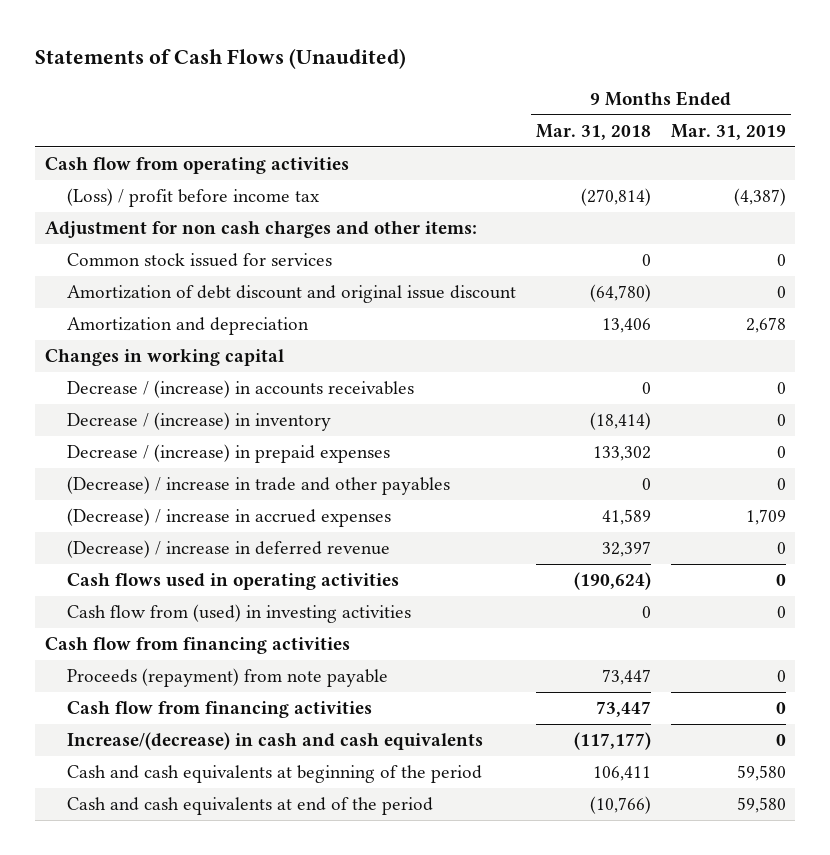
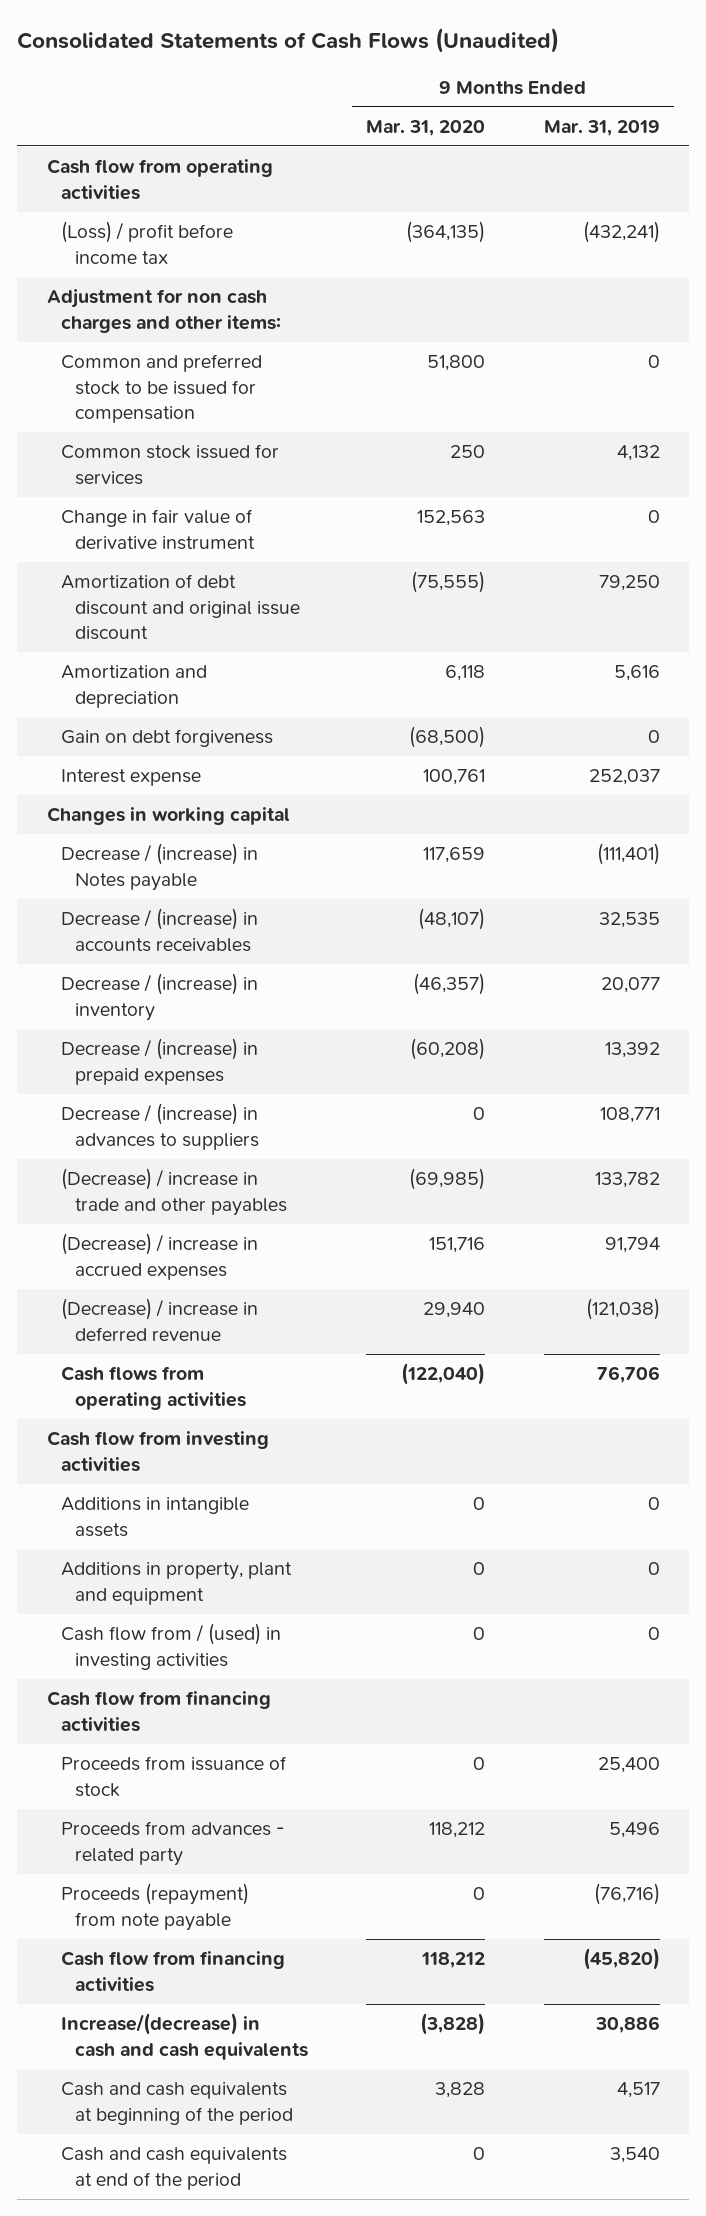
- Statements of Cash Flows (Unaudited)
+ Consolidated Statements of Cash Flows (Unaudited)
- | 9 Months Ended Mar. 31, 2018 | 9 Months Ended Mar. 31, 2019
+ | 9 Months Ended Mar. 31, 2020 | 9 Months Ended Mar. 31, 2019
- (Loss) / profit before income tax | (270,814) | (4,387)
+ (Loss) / profit before income tax | (364,135) | (432,241)
- Common stock issued for services | 0 | 0
- Amortization of debt discount and original issue discount | (64,780) | 0
- Amortization and depreciation | 13,406 | 2,678
+ Common and preferred stock to be issued for compensation | 51,800 | 0
+ Common stock issued for services | 250 | 4,132
+ Change in fair value of derivative instrument | 152,563 | 0
+ Amortization of debt discount and original issue discount | (75,555) | 79,250
+ Amortization and depreciation | 6,118 | 5,616
+ Gain on debt forgiveness | (68,500) | 0
+ Interest expense | 100,761 | 252,037
- Decrease / (increase) in accounts receivables | 0 | 0
- Decrease / (increase) in inventory | (18,414) | 0
- Decrease / (increase) in prepaid expenses | 133,302 | 0
- (Decrease) / increase in trade and other payables | 0 | 0
- (Decrease) / increase in accrued expenses | 41,589 | 1,709
- (Decrease) / increase in deferred revenue | 32,397 | 0
- Cash flows used in operating activities | (190,624) | 0
- Cash flow from (used) in investing activities | 0 | 0
+ Decrease / (increase) in Notes payable | 117,659 | (111,401)
+ Decrease / (increase) in accounts receivables | (48,107) | 32,535
+ Decrease / (increase) in inventory | (46,357) | 20,077
+ Decrease / (increase) in prepaid expenses | (60,208) | 13,392
+ Decrease / (increase) in advances to suppliers | 0 | 108,771
+ (Decrease) / increase in trade and other payables | (69,985) | 133,782
+ (Decrease) / increase in accrued expenses | 151,716 | 91,794
+ (Decrease) / increase in deferred revenue | 29,940 | (121,038)
+ Cash flows from operating activities | (122,040) | 76,706
+ Cash flow from investing activities
+ Additions in intangible assets | 0 | 0
+ Additions in property, plant and equipment | 0 | 0
+ Cash flow from / (used) in investing activities | 0 | 0
- Proceeds (repayment) from note payable | 73,447 | 0
- Cash flow from financing activities | 73,447 | 0
- Increase/(decrease) in cash and cash equivalents | (117,177) | 0
- Cash and cash equivalents at beginning of the period | 106,411 | 59,580
- Cash and cash equivalents at end of the period | (10,766) | 59,580
+ Proceeds from issuance of stock | 0 | 25,400
+ Proceeds from advances - related party | 118,212 | 5,496
+ Proceeds (repayment) from note payable | 0 | (76,716)
+ Cash flow from financing activities | 118,212 | (45,820)
+ Increase/(decrease) in cash and cash equivalents | (3,828) | 30,886
+ Cash and cash equivalents at beginning of the period | 3,828 | 4,517
+ Cash and cash equivalents at end of the period | 0 | 3,540

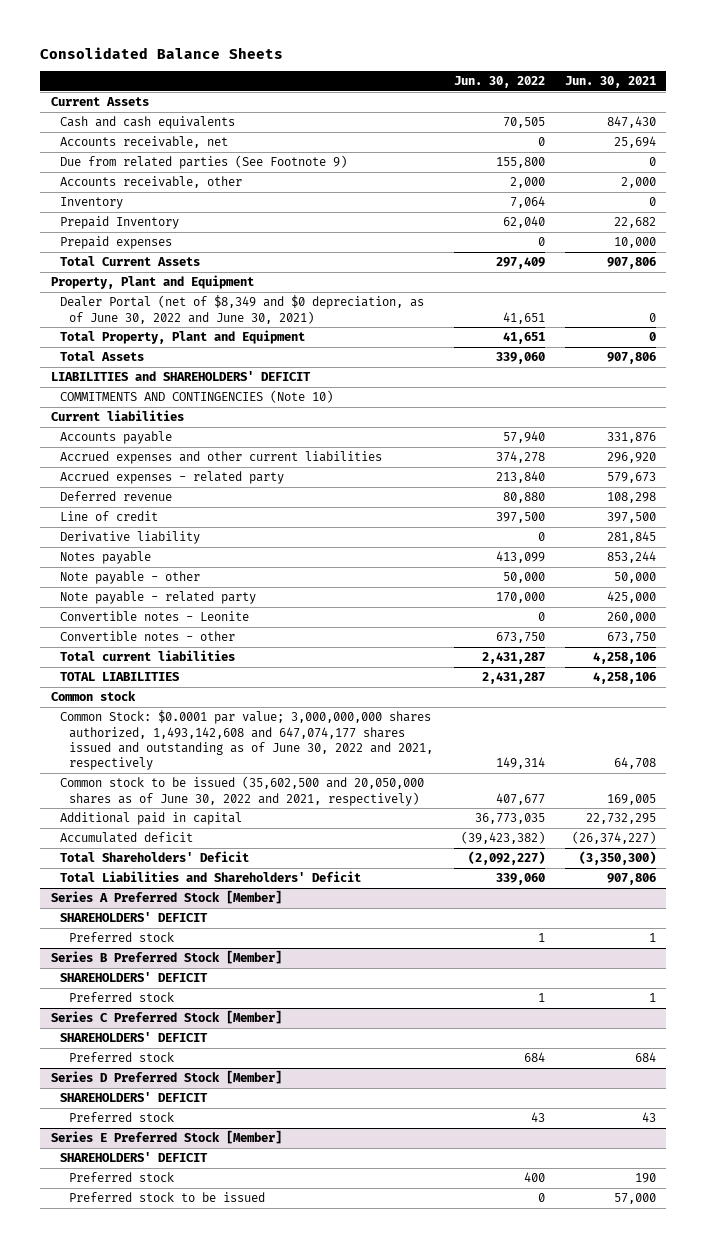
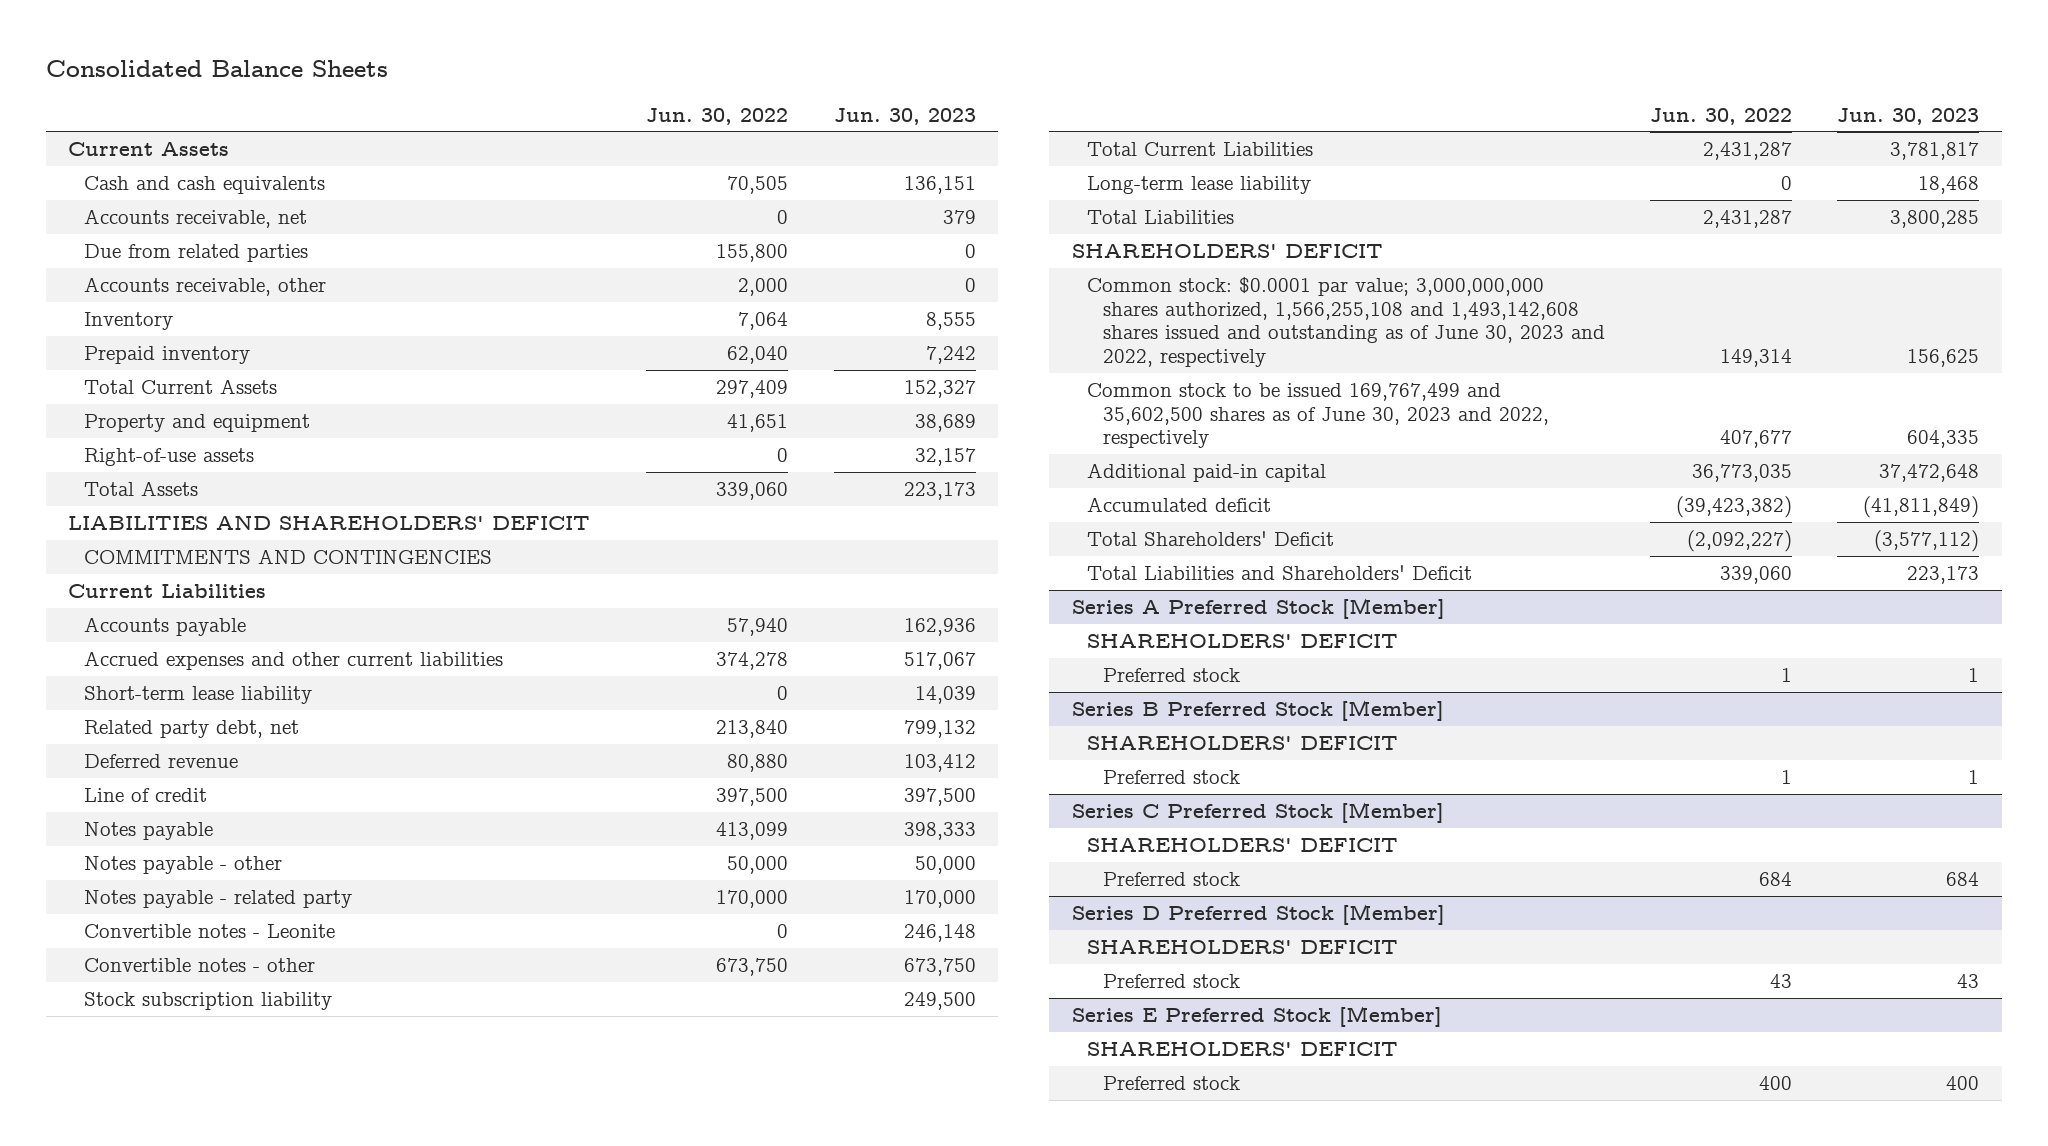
- | Jun. 30, 2022 | Jun. 30, 2021
+ | Jun. 30, 2022 | Jun. 30, 2023
- Due from related parties (See Footnote 9) | 155,800 | 0
+ Due from related parties | 155,800 | 0
- Prepaid Inventory | 62,040 | 22,682
- Prepaid expenses | 0 | 10,000
+ Prepaid inventory | 62,040 | 7,242
- Property, Plant and Equipment
- Dealer Portal (net of $8,349 and $0 depreciation, as of June 30, 2022 and June 30, 2021) | 41,651 | 0
- Total Property, Plant and Equipment | 41,651 | 0
+ Property and equipment | 41,651 | 38,689
+ Right-of-use assets | 0 | 32,157
- LIABILITIES and SHAREHOLDERS' DEFICIT
- COMMITMENTS AND CONTINGENCIES (Note 10)
- Current liabilities
+ LIABILITIES AND SHAREHOLDERS' DEFICIT
+ COMMITMENTS AND CONTINGENCIES
+ Current Liabilities
- Accrued expenses - related party | 213,840 | 579,673
+ Short-term lease liability | 0 | 14,039
+ Related party debt, net | 213,840 | 799,132
- Derivative liability | 0 | 281,845
- Note payable - other | 50,000 | 50,000
- Note payable - related party | 170,000 | 425,000
+ Notes payable - other | 50,000 | 50,000
+ Notes payable - related party | 170,000 | 170,000
- Total current liabilities | 2,431,287 | 4,258,106
- TOTAL LIABILITIES | 2,431,287 | 4,258,106
- Common stock
- Common Stock: $0.0001 par value; 3,000,000,000 shares authorized, 1,493,142,608 and 647,074,177 shares issued and outstanding as of June 30, 2022 and 2021, respectively | 149,314 | 64,708
- Common stock to be issued (35,602,500 and 20,050,000 shares as of June 30, 2022 and 2021, respectively) | 407,677 | 169,005
- Additional paid in capital | 36,773,035 | 22,732,295
+ Stock subscription liability | | 249,500
+ Total Current Liabilities | 2,431,287 | 3,781,817
+ Long-term lease liability | 0 | 18,468
+ Total Liabilities | 2,431,287 | 3,800,285
+ SHAREHOLDERS' DEFICIT
+ Common stock: $0.0001 par value; 3,000,000,000 shares authorized, 1,566,255,108 and 1,493,142,608 shares issued and outstanding as of June 30, 2023 and 2022, respectively | 149,314 | 156,625
+ Common stock to be issued 169,767,499 and 35,602,500 shares as of June 30, 2023 and 2022, respectively | 407,677 | 604,335
+ Additional paid-in capital | 36,773,035 | 37,472,648
@ Series E Preferred Stock [Member]
- Preferred stock to be issued | 0 | 57,000

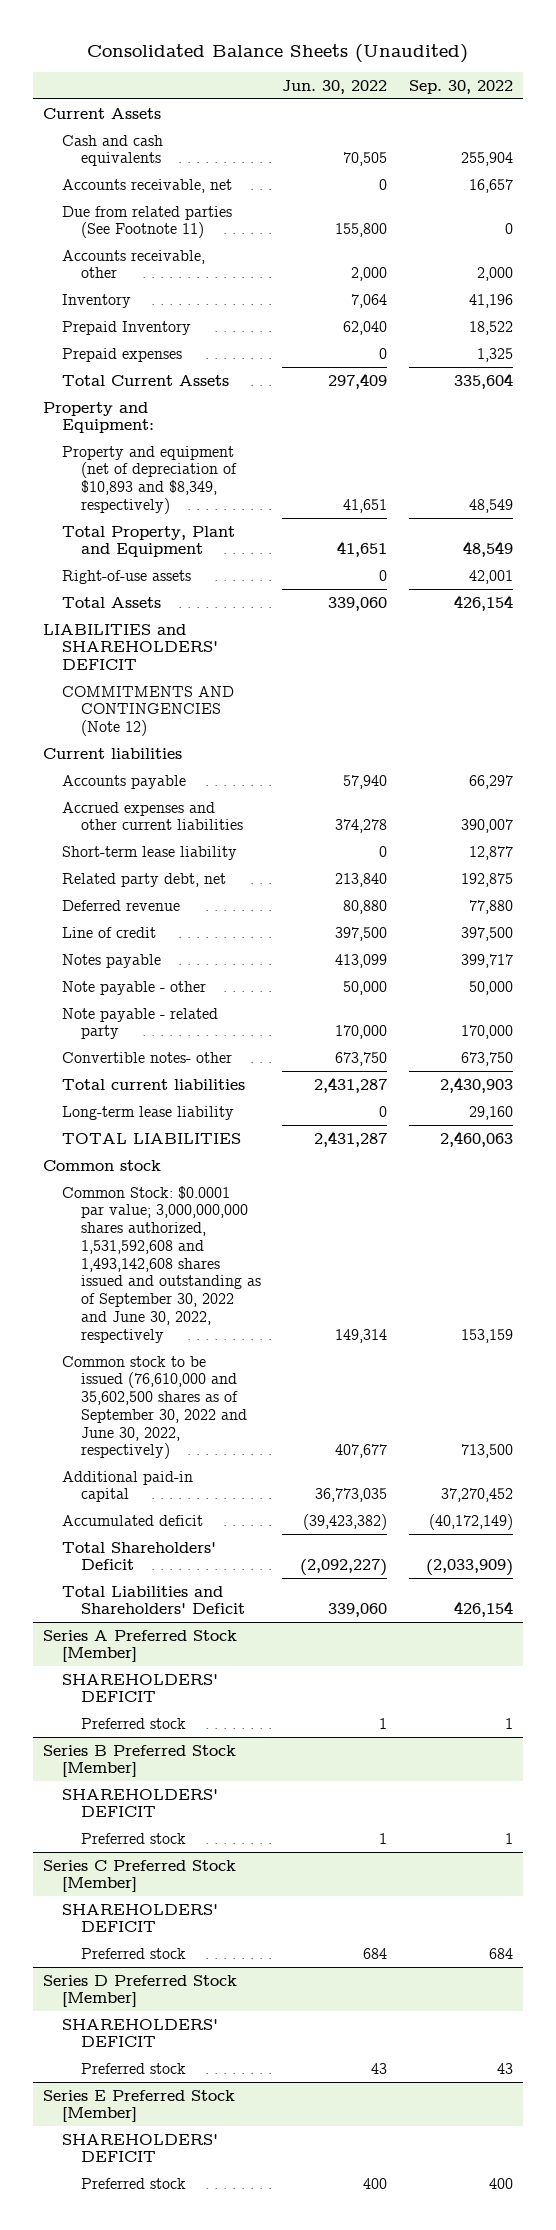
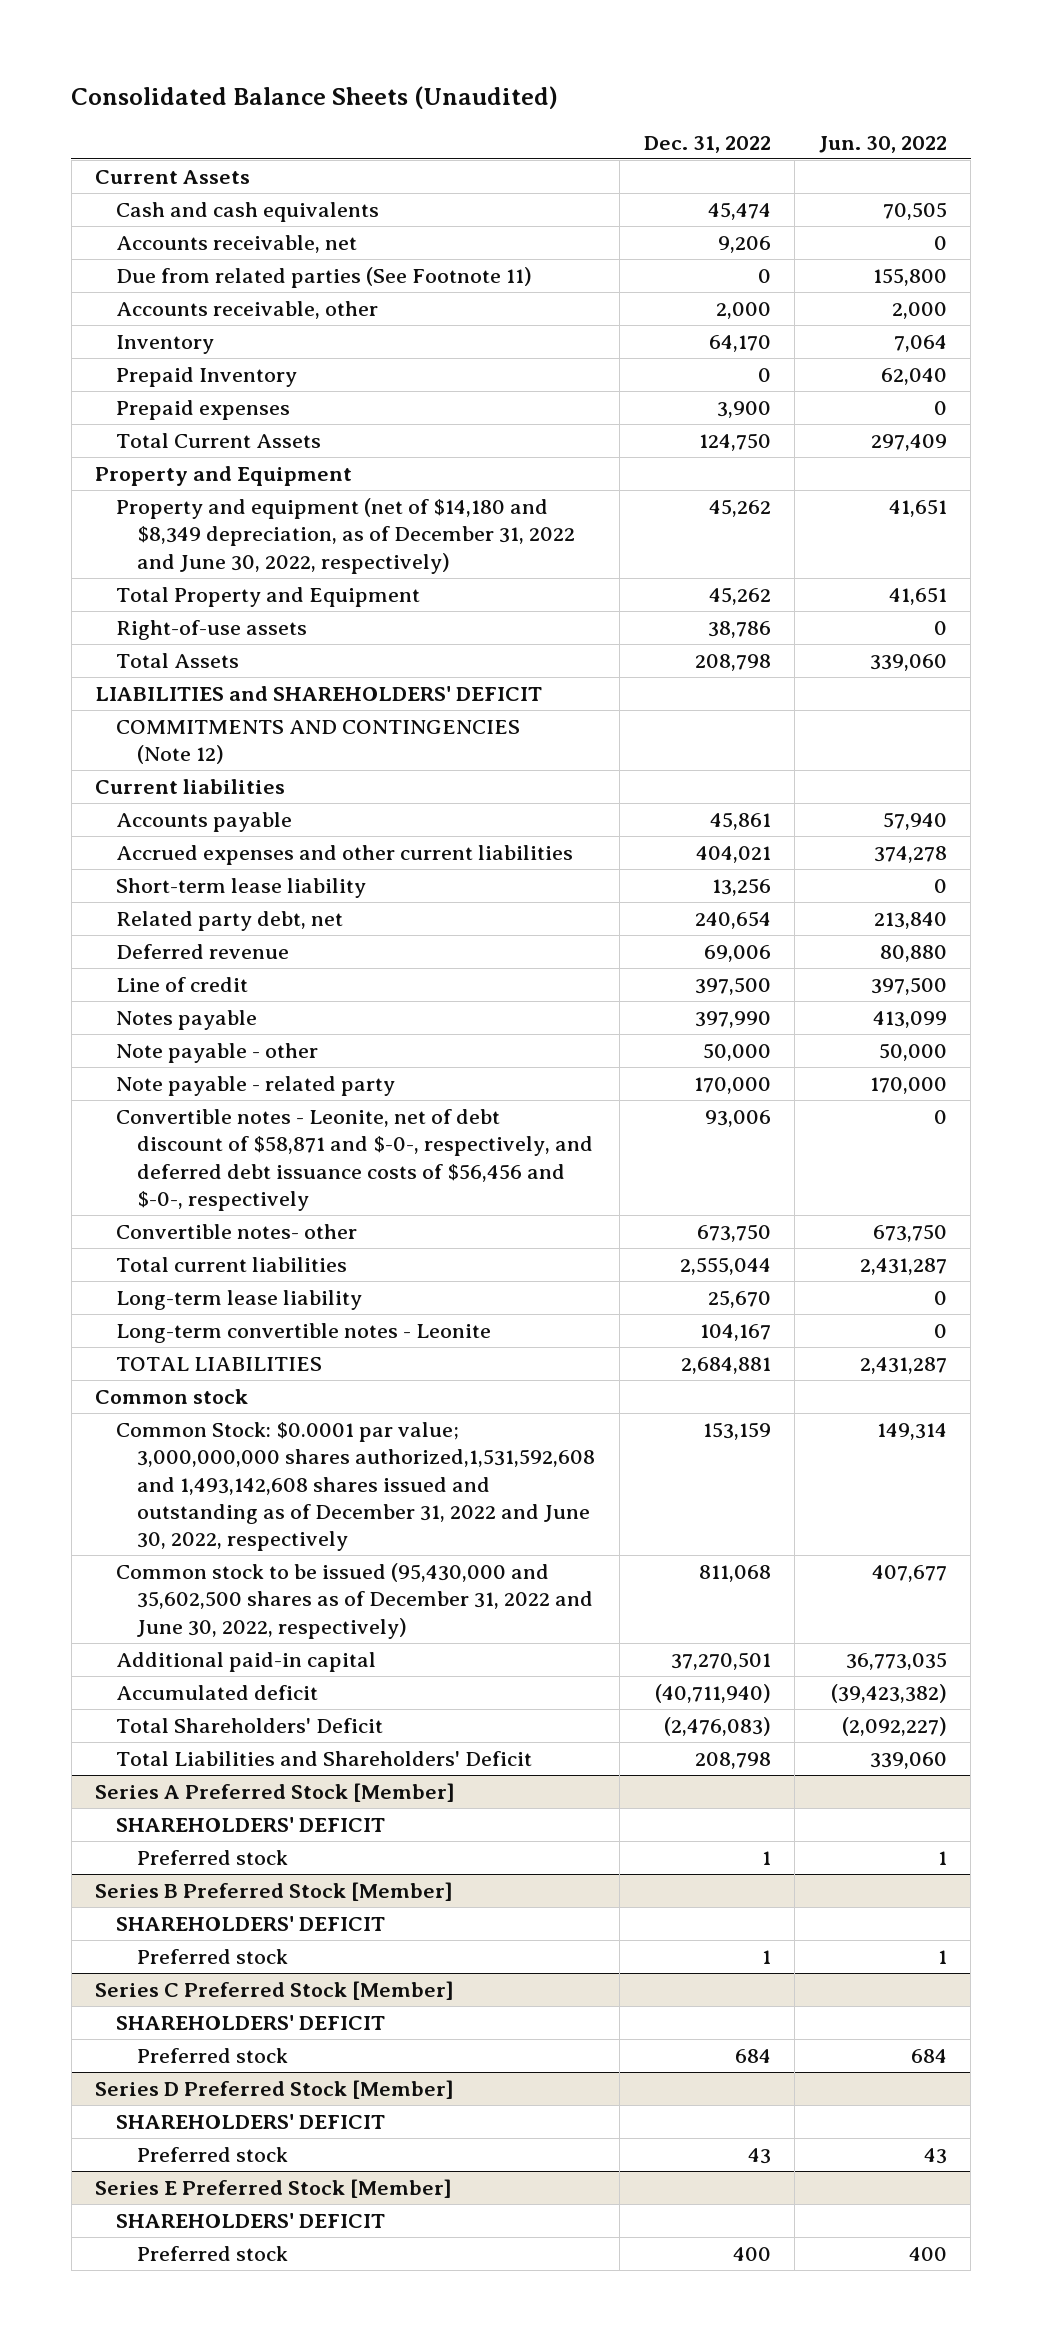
- | Jun. 30, 2022 | Sep. 30, 2022
+ | Dec. 31, 2022 | Jun. 30, 2022
- Property and Equipment:
- Property and equipment (net of depreciation of $10,893 and $8,349, respectively) | 41,651 | 48,549
- Total Property, Plant and Equipment | 41,651 | 48,549
+ Property and Equipment
+ Property and equipment (net of $14,180 and $8,349 depreciation, as of December 31, 2022 and June 30, 2022, respectively) | 45,262 | 41,651
+ Total Property and Equipment | 45,262 | 41,651
+ Convertible notes - Leonite, net of debt discount of $58,871 and $-0-, respectively, and deferred debt issuance costs of $56,456 and $-0-, respectively | 93,006 | 0
+ Long-term convertible notes - Leonite | 104,167 | 0
- Common Stock: $0.0001 par value; 3,000,000,000 shares authorized, 1,531,592,608 and 1,493,142,608 shares issued and outstanding as of September 30, 2022 and June 30, 2022, respectively | 149,314 | 153,159
- Common stock to be issued (76,610,000 and 35,602,500 shares as of September 30, 2022 and June 30, 2022, respectively) | 407,677 | 713,500
+ Common Stock: $0.0001 par value; 3,000,000,000 shares authorized,1,531,592,608 and 1,493,142,608 shares issued and outstanding as of December 31, 2022 and June 30, 2022, respectively | 153,159 | 149,314
+ Common stock to be issued (95,430,000 and 35,602,500 shares as of December 31, 2022 and June 30, 2022, respectively) | 811,068 | 407,677

